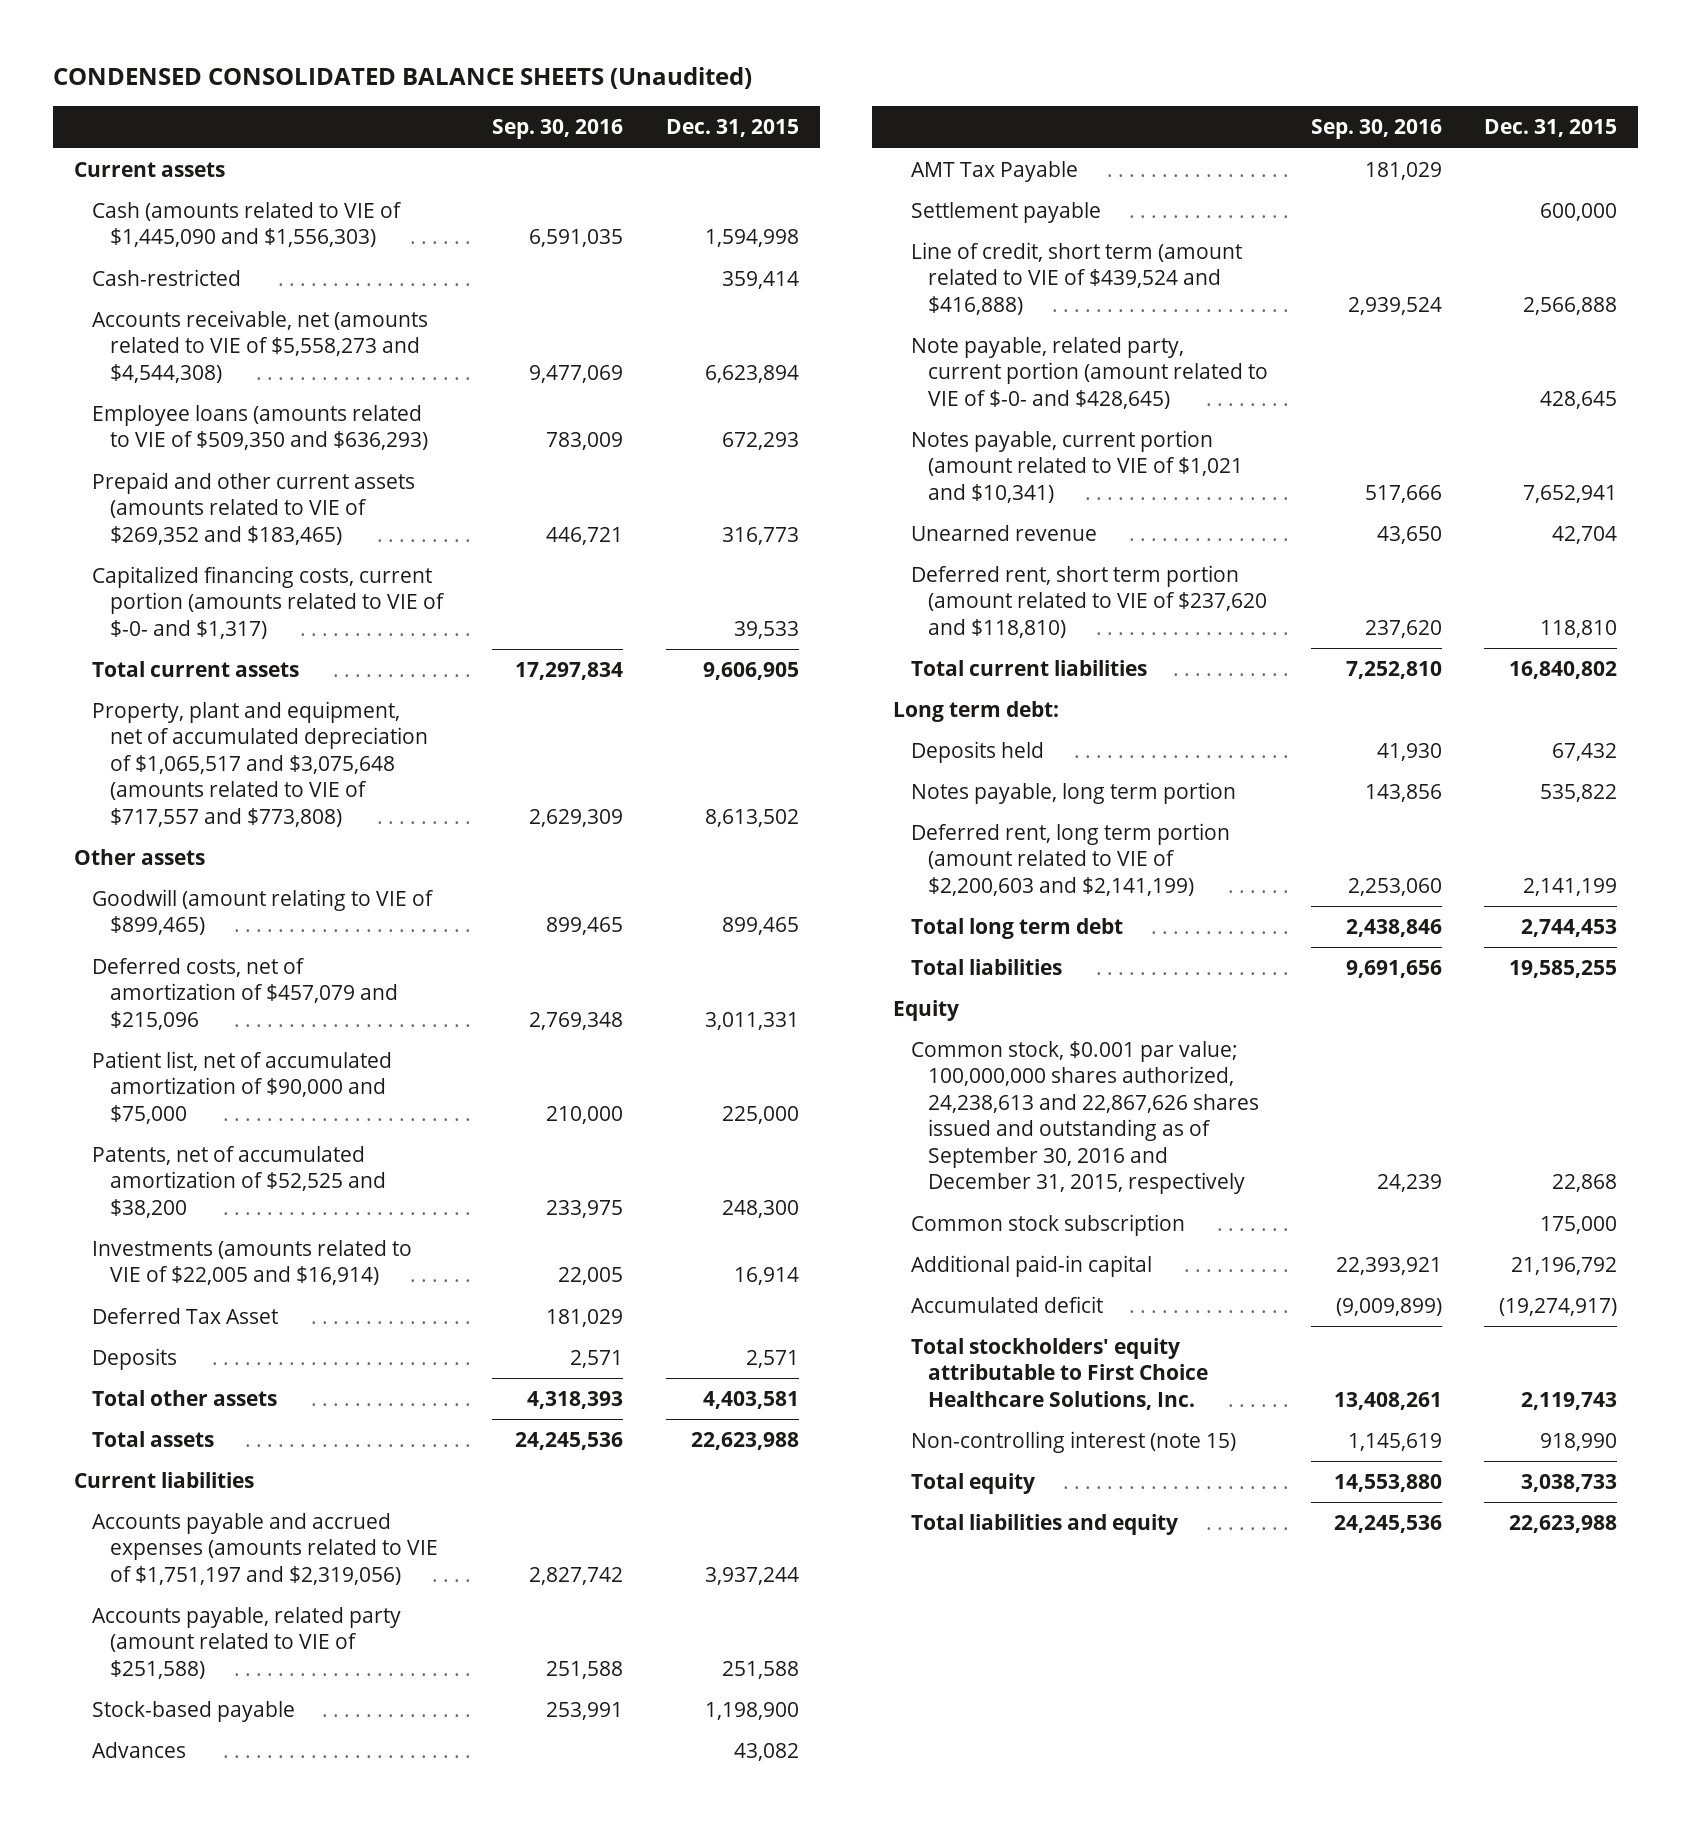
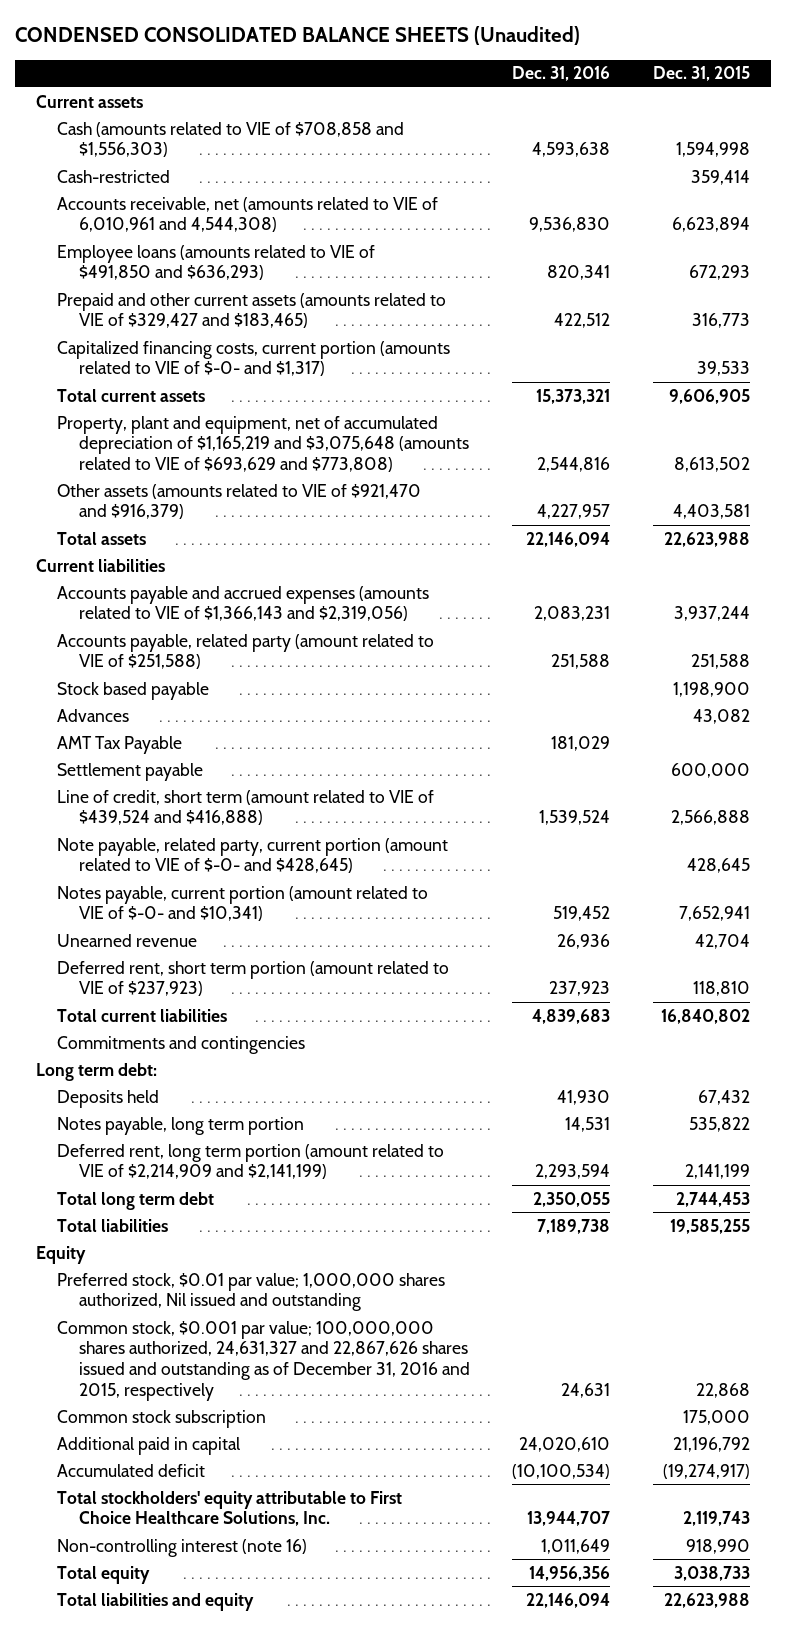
- | Sep. 30, 2016 | Dec. 31, 2015
+ | Dec. 31, 2016 | Dec. 31, 2015
- Cash (amounts related to VIE of $1,445,090 and $1,556,303) | 6,591,035 | 1,594,998
+ Cash (amounts related to VIE of $708,858 and $1,556,303) | 4,593,638 | 1,594,998
- Accounts receivable, net (amounts related to VIE of $5,558,273 and $4,544,308) | 9,477,069 | 6,623,894
- Employee loans (amounts related to VIE of $509,350 and $636,293) | 783,009 | 672,293
- Prepaid and other current assets (amounts related to VIE of $269,352 and $183,465) | 446,721 | 316,773
+ Accounts receivable, net (amounts related to VIE of 6,010,961 and 4,544,308) | 9,536,830 | 6,623,894
+ Employee loans (amounts related to VIE of $491,850 and $636,293) | 820,341 | 672,293
+ Prepaid and other current assets (amounts related to VIE of $329,427 and $183,465) | 422,512 | 316,773
- Property, plant and equipment, net of accumulated depreciation of $1,065,517 and $3,075,648 (amounts related to VIE of $717,557 and $773,808) | 2,629,309 | 8,613,502
- Other assets
- Goodwill (amount relating to VIE of $899,465) | 899,465 | 899,465
- Deferred costs, net of amortization of $457,079 and $215,096 | 2,769,348 | 3,011,331
- Patient list, net of accumulated amortization of $90,000 and $75,000 | 210,000 | 225,000
- Patents, net of accumulated amortization of $52,525 and $38,200 | 233,975 | 248,300
- Investments (amounts related to VIE of $22,005 and $16,914) | 22,005 | 16,914
- Deferred Tax Asset | 181,029 |
- Deposits | 2,571 | 2,571
- Total other assets | 4,318,393 | 4,403,581
+ Property, plant and equipment, net of accumulated depreciation of $1,165,219 and $3,075,648 (amounts related to VIE of $693,629 and $773,808) | 2,544,816 | 8,613,502
+ Other assets (amounts related to VIE of $921,470 and $916,379) | 4,227,957 | 4,403,581
- Accounts payable and accrued expenses (amounts related to VIE of $1,751,197 and $2,319,056) | 2,827,742 | 3,937,244
+ Accounts payable and accrued expenses (amounts related to VIE of $1,366,143 and $2,319,056) | 2,083,231 | 3,937,244
- Stock-based payable | 253,991 | 1,198,900
+ Stock based payable | | 1,198,900
- Notes payable, current portion (amount related to VIE of $1,021 and $10,341) | 517,666 | 7,652,941
+ Notes payable, current portion (amount related to VIE of $-0- and $10,341) | 519,452 | 7,652,941
- Deferred rent, short term portion (amount related to VIE of $237,620 and $118,810) | 237,620 | 118,810
+ Deferred rent, short term portion (amount related to VIE of $237,923) | 237,923 | 118,810
+ Commitments and contingencies
- Deferred rent, long term portion (amount related to VIE of $2,200,603 and $2,141,199) | 2,253,060 | 2,141,199
+ Deferred rent, long term portion (amount related to VIE of $2,214,909 and $2,141,199) | 2,293,594 | 2,141,199
- Common stock, $0.001 par value; 100,000,000 shares authorized, 24,238,613 and 22,867,626 shares issued and outstanding as of September 30, 2016 and December 31, 2015, respectively | 24,239 | 22,868
+ Preferred stock, $0.01 par value; 1,000,000 shares authorized, Nil issued and outstanding
+ Common stock, $0.001 par value; 100,000,000 shares authorized, 24,631,327 and 22,867,626 shares issued and outstanding as of December 31, 2016 and 2015, respectively | 24,631 | 22,868
- Additional paid-in capital | 22,393,921 | 21,196,792
+ Additional paid in capital | 24,020,610 | 21,196,792
- Non-controlling interest (note 15) | 1,145,619 | 918,990
+ Non-controlling interest (note 16) | 1,011,649 | 918,990

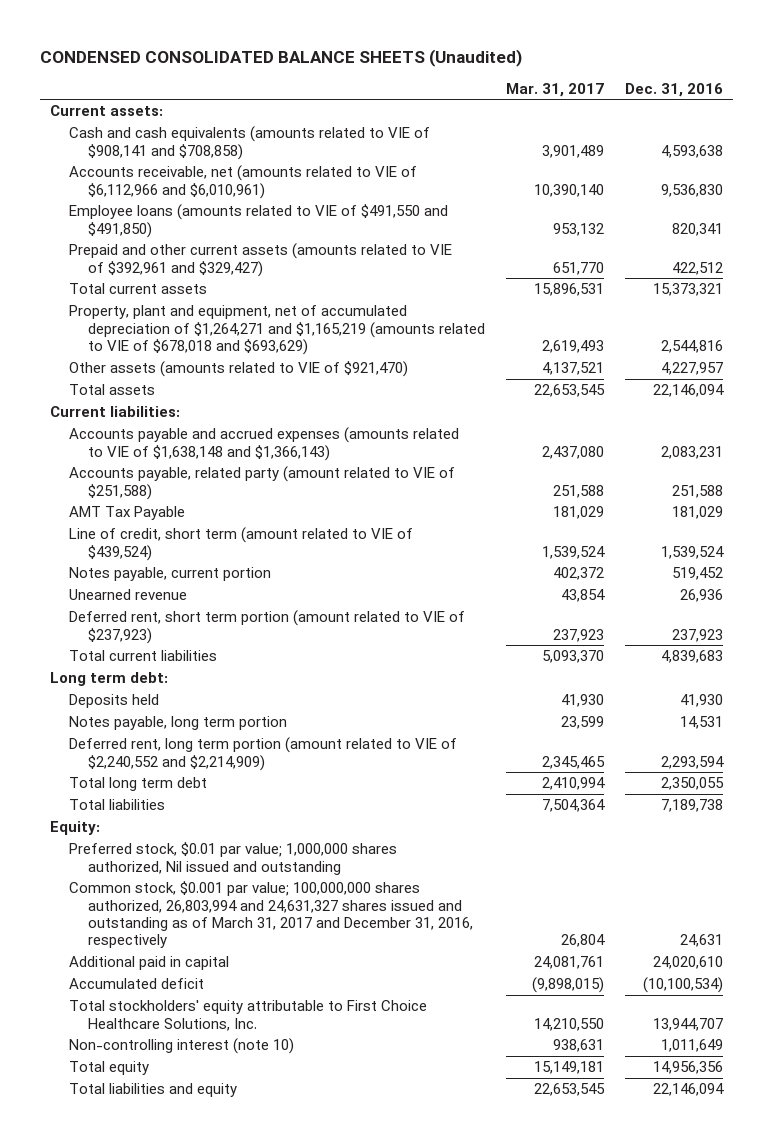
- | Dec. 31, 2016 | Dec. 31, 2015
+ | Mar. 31, 2017 | Dec. 31, 2016
- Current assets
- Cash (amounts related to VIE of $708,858 and $1,556,303) | 4,593,638 | 1,594,998
- Cash-restricted | | 359,414
- Accounts receivable, net (amounts related to VIE of 6,010,961 and 4,544,308) | 9,536,830 | 6,623,894
- Employee loans (amounts related to VIE of $491,850 and $636,293) | 820,341 | 672,293
- Prepaid and other current assets (amounts related to VIE of $329,427 and $183,465) | 422,512 | 316,773
- Capitalized financing costs, current portion (amounts related to VIE of $-0- and $1,317) | | 39,533
+ Current assets:
+ Cash and cash equivalents (amounts related to VIE of $908,141 and $708,858) | 3,901,489 | 4,593,638
+ Accounts receivable, net (amounts related to VIE of $6,112,966 and $6,010,961) | 10,390,140 | 9,536,830
+ Employee loans (amounts related to VIE of $491,550 and $491,850) | 953,132 | 820,341
+ Prepaid and other current assets (amounts related to VIE of $392,961 and $329,427) | 651,770 | 422,512
- Property, plant and equipment, net of accumulated depreciation of $1,165,219 and $3,075,648 (amounts related to VIE of $693,629 and $773,808) | 2,544,816 | 8,613,502
- Other assets (amounts related to VIE of $921,470 and $916,379) | 4,227,957 | 4,403,581
+ Property, plant and equipment, net of accumulated depreciation of $1,264,271 and $1,165,219 (amounts related to VIE of $678,018 and $693,629) | 2,619,493 | 2,544,816
+ Other assets (amounts related to VIE of $921,470) | 4,137,521 | 4,227,957
- Current liabilities
- Accounts payable and accrued expenses (amounts related to VIE of $1,366,143 and $2,319,056) | 2,083,231 | 3,937,244
+ Current liabilities:
+ Accounts payable and accrued expenses (amounts related to VIE of $1,638,148 and $1,366,143) | 2,437,080 | 2,083,231
- Stock based payable | | 1,198,900
- Advances | | 43,082
- Settlement payable | | 600,000
- Line of credit, short term (amount related to VIE of $439,524 and $416,888) | 1,539,524 | 2,566,888
- Note payable, related party, current portion (amount related to VIE of $-0- and $428,645) | | 428,645
- Notes payable, current portion (amount related to VIE of $-0- and $10,341) | 519,452 | 7,652,941
+ Line of credit, short term (amount related to VIE of $439,524) | 1,539,524 | 1,539,524
+ Notes payable, current portion | 402,372 | 519,452
- Commitments and contingencies
- Deferred rent, long term portion (amount related to VIE of $2,214,909 and $2,141,199) | 2,293,594 | 2,141,199
+ Deferred rent, long term portion (amount related to VIE of $2,240,552 and $2,214,909) | 2,345,465 | 2,293,594
- Equity
+ Equity:
- Common stock, $0.001 par value; 100,000,000 shares authorized, 24,631,327 and 22,867,626 shares issued and outstanding as of December 31, 2016 and 2015, respectively | 24,631 | 22,868
- Common stock subscription | | 175,000
+ Common stock, $0.001 par value; 100,000,000 shares authorized, 26,803,994 and 24,631,327 shares issued and outstanding as of March 31, 2017 and December 31, 2016, respectively | 26,804 | 24,631
- Non-controlling interest (note 16) | 1,011,649 | 918,990
+ Non-controlling interest (note 10) | 938,631 | 1,011,649

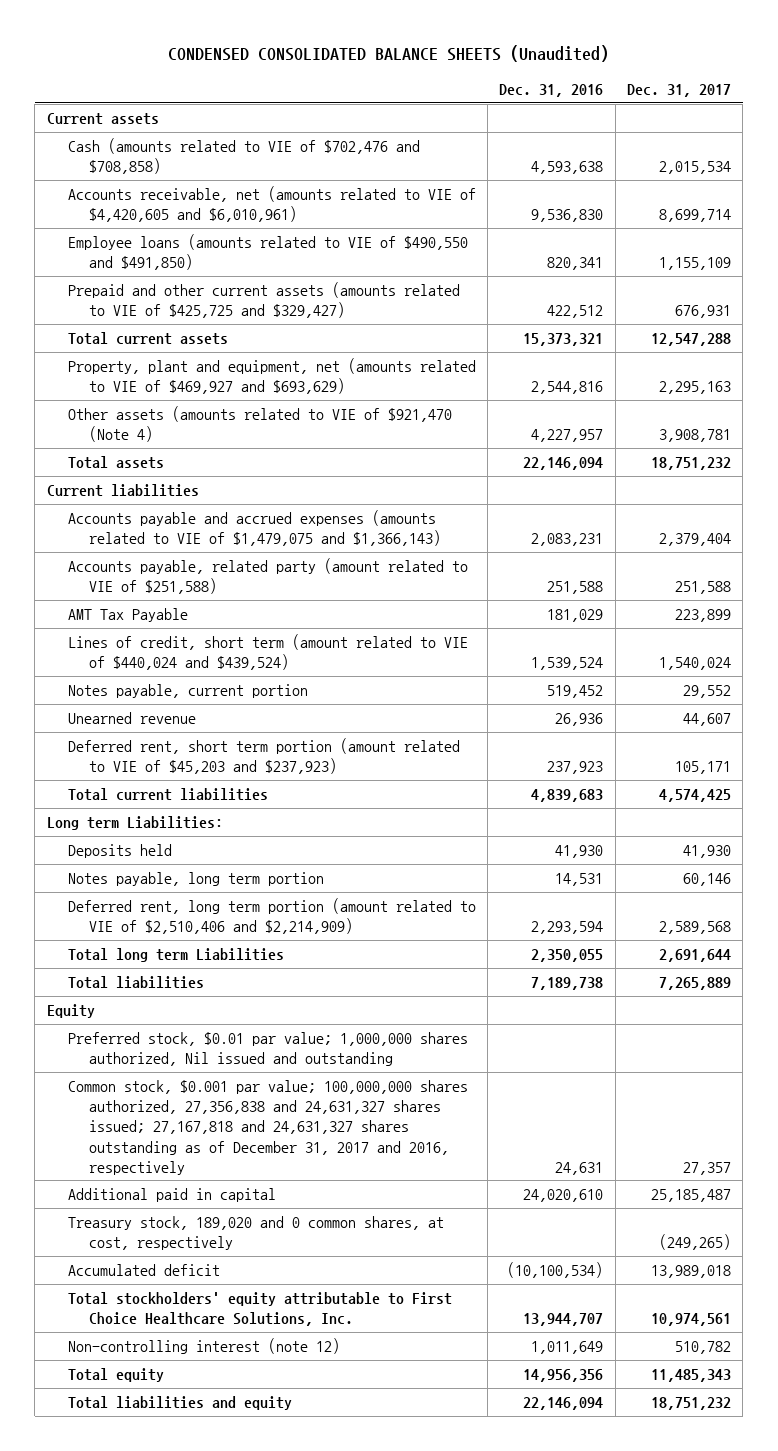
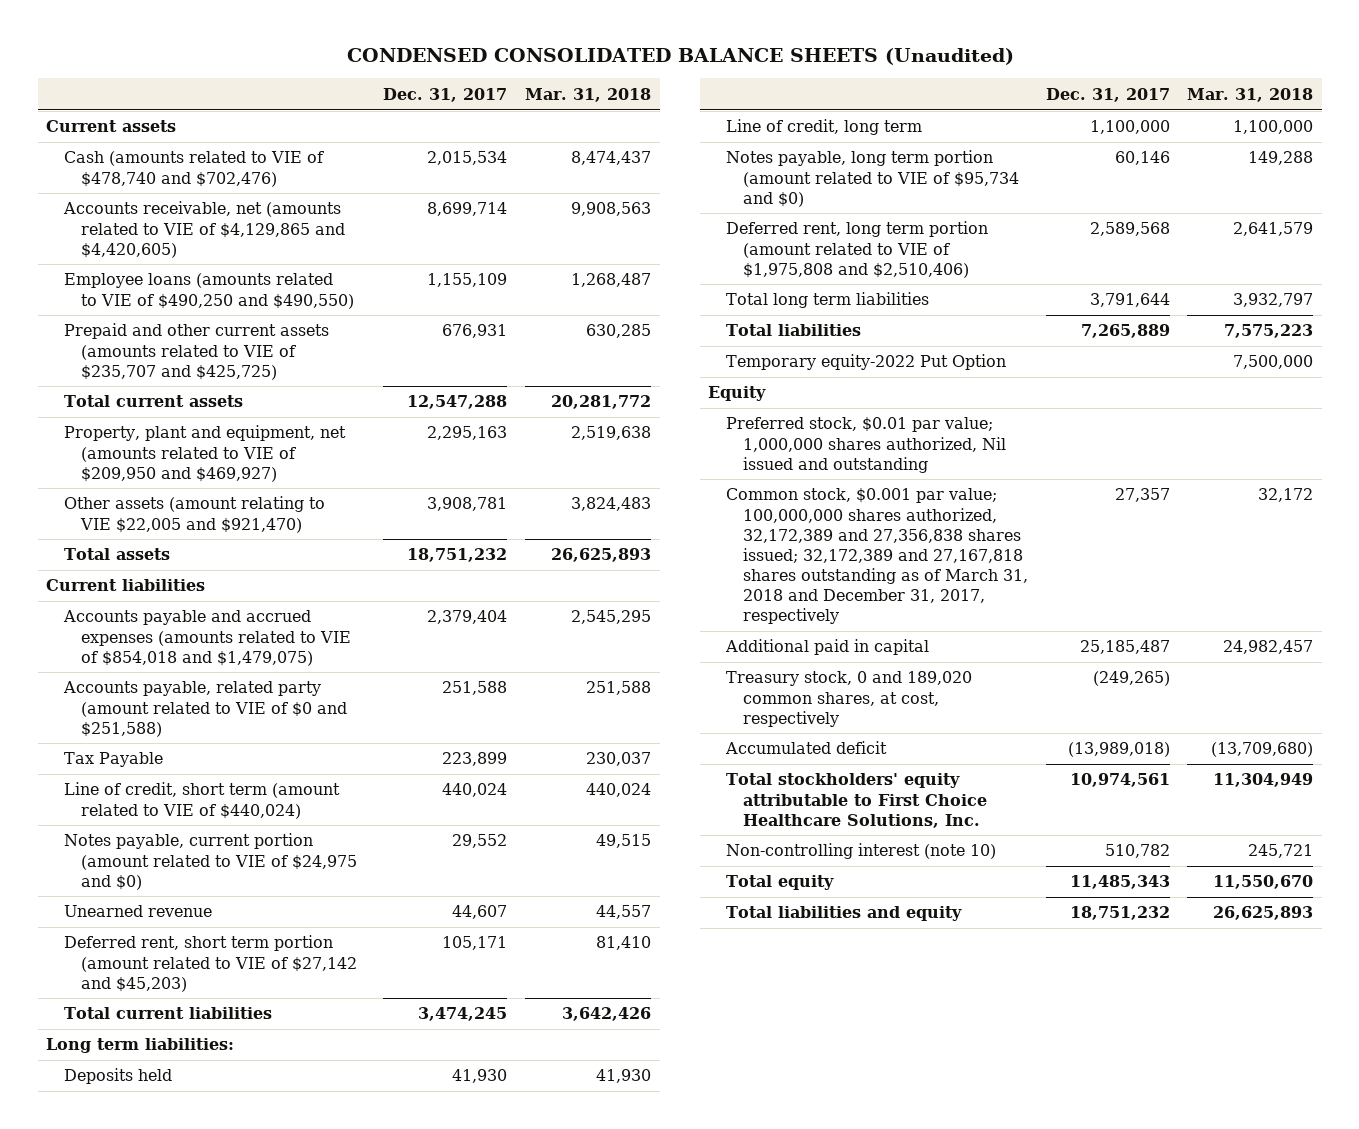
- | Dec. 31, 2016 | Dec. 31, 2017
+ | Dec. 31, 2017 | Mar. 31, 2018
- Cash (amounts related to VIE of $702,476 and $708,858) | 4,593,638 | 2,015,534
- Accounts receivable, net (amounts related to VIE of $4,420,605 and $6,010,961) | 9,536,830 | 8,699,714
- Employee loans (amounts related to VIE of $490,550 and $491,850) | 820,341 | 1,155,109
- Prepaid and other current assets (amounts related to VIE of $425,725 and $329,427) | 422,512 | 676,931
+ Cash (amounts related to VIE of $478,740 and $702,476) | 2,015,534 | 8,474,437
+ Accounts receivable, net (amounts related to VIE of $4,129,865 and $4,420,605) | 8,699,714 | 9,908,563
+ Employee loans (amounts related to VIE of $490,250 and $490,550) | 1,155,109 | 1,268,487
+ Prepaid and other current assets (amounts related to VIE of $235,707 and $425,725) | 676,931 | 630,285
- Property, plant and equipment, net (amounts related to VIE of $469,927 and $693,629) | 2,544,816 | 2,295,163
- Other assets (amounts related to VIE of $921,470 (Note 4) | 4,227,957 | 3,908,781
+ Property, plant and equipment, net (amounts related to VIE of $209,950 and $469,927) | 2,295,163 | 2,519,638
+ Other assets (amount relating to VIE $22,005 and $921,470) | 3,908,781 | 3,824,483
- Accounts payable and accrued expenses (amounts related to VIE of $1,479,075 and $1,366,143) | 2,083,231 | 2,379,404
- Accounts payable, related party (amount related to VIE of $251,588) | 251,588 | 251,588
- AMT Tax Payable | 181,029 | 223,899
- Lines of credit, short term (amount related to VIE of $440,024 and $439,524) | 1,539,524 | 1,540,024
- Notes payable, current portion | 519,452 | 29,552
+ Accounts payable and accrued expenses (amounts related to VIE of $854,018 and $1,479,075) | 2,379,404 | 2,545,295
+ Accounts payable, related party (amount related to VIE of $0 and $251,588) | 251,588 | 251,588
+ Tax Payable | 223,899 | 230,037
+ Line of credit, short term (amount related to VIE of $440,024) | 440,024 | 440,024
+ Notes payable, current portion (amount related to VIE of $24,975 and $0) | 29,552 | 49,515
- Deferred rent, short term portion (amount related to VIE of $45,203 and $237,923) | 237,923 | 105,171
- Total current liabilities | 4,839,683 | 4,574,425
- Long term Liabilities:
+ Deferred rent, short term portion (amount related to VIE of $27,142 and $45,203) | 105,171 | 81,410
+ Total current liabilities | 3,474,245 | 3,642,426
+ Long term liabilities:
- Notes payable, long term portion | 14,531 | 60,146
- Deferred rent, long term portion (amount related to VIE of $2,510,406 and $2,214,909) | 2,293,594 | 2,589,568
- Total long term Liabilities | 2,350,055 | 2,691,644
+ Line of credit, long term | 1,100,000 | 1,100,000
+ Notes payable, long term portion (amount related to VIE of $95,734 and $0) | 60,146 | 149,288
+ Deferred rent, long term portion (amount related to VIE of $1,975,808 and $2,510,406) | 2,589,568 | 2,641,579
+ Total long term liabilities | 3,791,644 | 3,932,797
+ Temporary equity-2022 Put Option | | 7,500,000
- Common stock, $0.001 par value; 100,000,000 shares authorized, 27,356,838 and 24,631,327 shares issued; 27,167,818 and 24,631,327 shares outstanding as of December 31, 2017 and 2016, respectively | 24,631 | 27,357
+ Common stock, $0.001 par value; 100,000,000 shares authorized, 32,172,389 and 27,356,838 shares issued; 32,172,389 and 27,167,818 shares outstanding as of March 31, 2018 and December 31, 2017, respectively | 27,357 | 32,172
- Treasury stock, 189,020 and 0 common shares, at cost, respectively | | (249,265)
- Accumulated deficit | (10,100,534) | 13,989,018
+ Treasury stock, 0 and 189,020 common shares, at cost, respectively | (249,265) |
+ Accumulated deficit | (13,989,018) | (13,709,680)
- Non-controlling interest (note 12) | 1,011,649 | 510,782
+ Non-controlling interest (note 10) | 510,782 | 245,721

